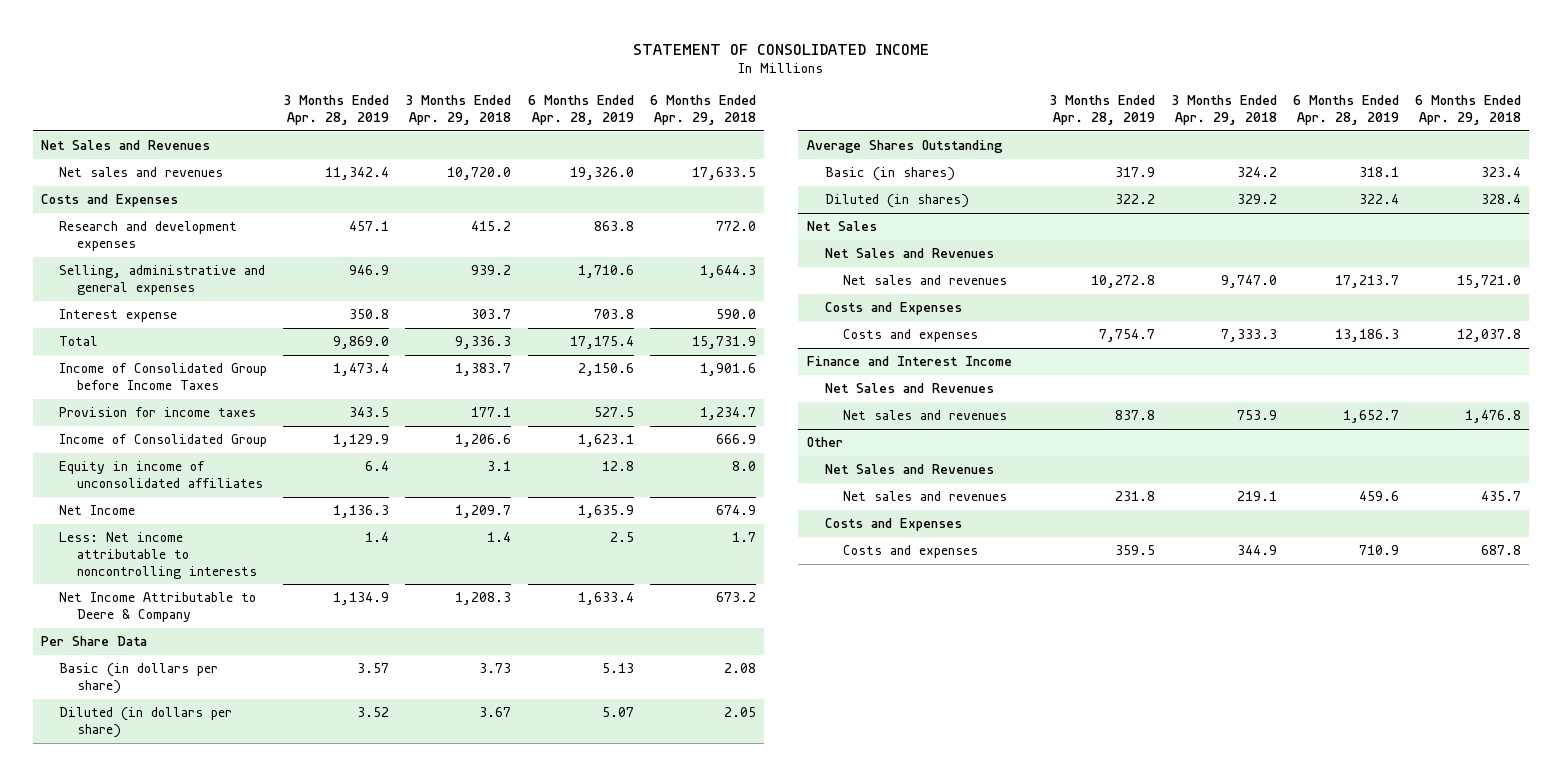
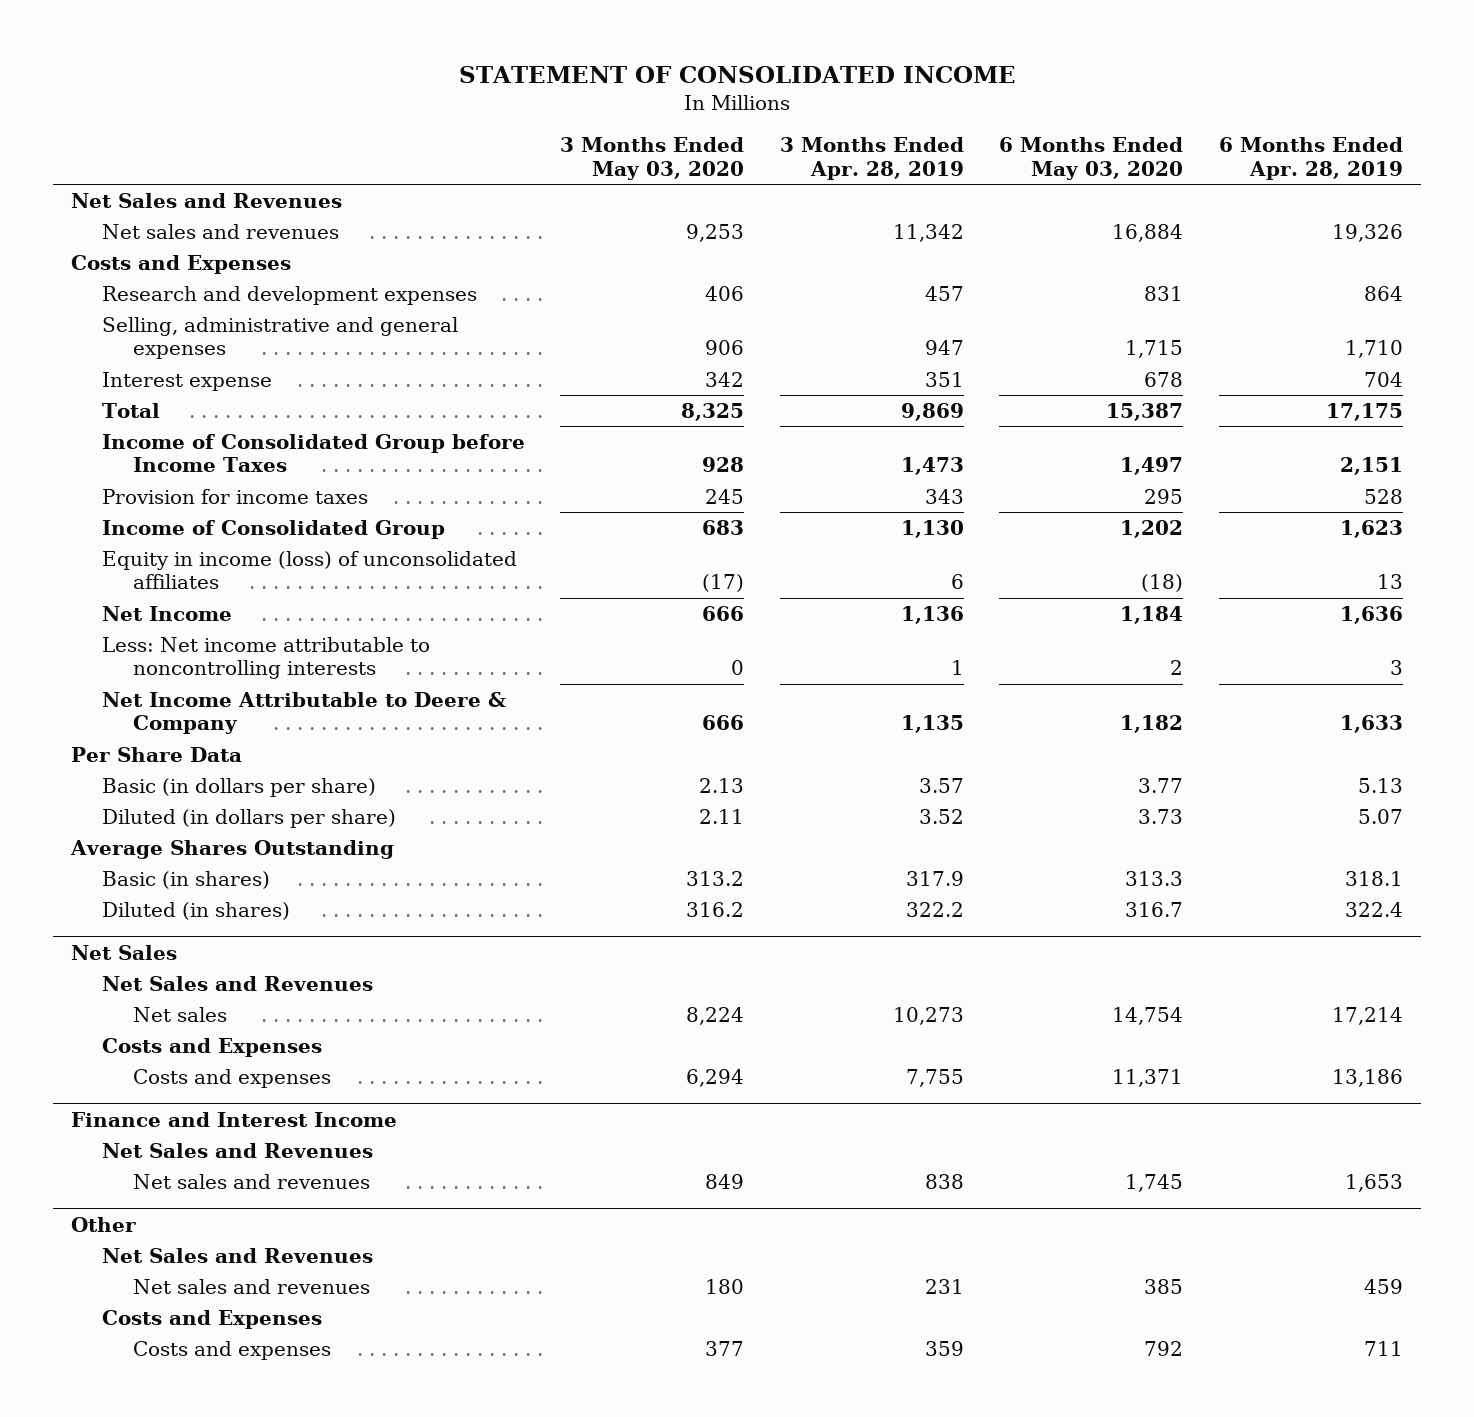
- | 3 Months Ended Apr. 28, 2019 | 3 Months Ended Apr. 29, 2018 | 6 Months Ended Apr. 28, 2019 | 6 Months Ended Apr. 29, 2018
+ | 3 Months Ended May 03, 2020 | 3 Months Ended Apr. 28, 2019 | 6 Months Ended May 03, 2020 | 6 Months Ended Apr. 28, 2019
- Net sales and revenues | 11,342.4 | 10,720.0 | 19,326.0 | 17,633.5
+ Net sales and revenues | 9,253 | 11,342 | 16,884 | 19,326
- Research and development expenses | 457.1 | 415.2 | 863.8 | 772.0
- Selling, administrative and general expenses | 946.9 | 939.2 | 1,710.6 | 1,644.3
- Interest expense | 350.8 | 303.7 | 703.8 | 590.0
- Total | 9,869.0 | 9,336.3 | 17,175.4 | 15,731.9
- Income of Consolidated Group before Income Taxes | 1,473.4 | 1,383.7 | 2,150.6 | 1,901.6
- Provision for income taxes | 343.5 | 177.1 | 527.5 | 1,234.7
- Income of Consolidated Group | 1,129.9 | 1,206.6 | 1,623.1 | 666.9
- Equity in income of unconsolidated affiliates | 6.4 | 3.1 | 12.8 | 8.0
- Net Income | 1,136.3 | 1,209.7 | 1,635.9 | 674.9
- Less: Net income attributable to noncontrolling interests | 1.4 | 1.4 | 2.5 | 1.7
- Net Income Attributable to Deere & Company | 1,134.9 | 1,208.3 | 1,633.4 | 673.2
+ Research and development expenses | 406 | 457 | 831 | 864
+ Selling, administrative and general expenses | 906 | 947 | 1,715 | 1,710
+ Interest expense | 342 | 351 | 678 | 704
+ Total | 8,325 | 9,869 | 15,387 | 17,175
+ Income of Consolidated Group before Income Taxes | 928 | 1,473 | 1,497 | 2,151
+ Provision for income taxes | 245 | 343 | 295 | 528
+ Income of Consolidated Group | 683 | 1,130 | 1,202 | 1,623
+ Equity in income (loss) of unconsolidated affiliates | (17) | 6 | (18) | 13
+ Net Income | 666 | 1,136 | 1,184 | 1,636
+ Less: Net income attributable to noncontrolling interests | 0 | 1 | 2 | 3
+ Net Income Attributable to Deere & Company | 666 | 1,135 | 1,182 | 1,633
@ Net Sales
- Net sales and revenues | 10,272.8 | 9,747.0 | 17,213.7 | 15,721.0
+ Net sales | 8,224 | 10,273 | 14,754 | 17,214
- Costs and expenses | 7,754.7 | 7,333.3 | 13,186.3 | 12,037.8
+ Costs and expenses | 6,294 | 7,755 | 11,371 | 13,186
@ Finance and Interest Income
- Net sales and revenues | 837.8 | 753.9 | 1,652.7 | 1,476.8
+ Net sales and revenues | 849 | 838 | 1,745 | 1,653
@ Other
- Net sales and revenues | 231.8 | 219.1 | 459.6 | 435.7
+ Net sales and revenues | 180 | 231 | 385 | 459
- Costs and expenses | 359.5 | 344.9 | 710.9 | 687.8
+ Costs and expenses | 377 | 359 | 792 | 711

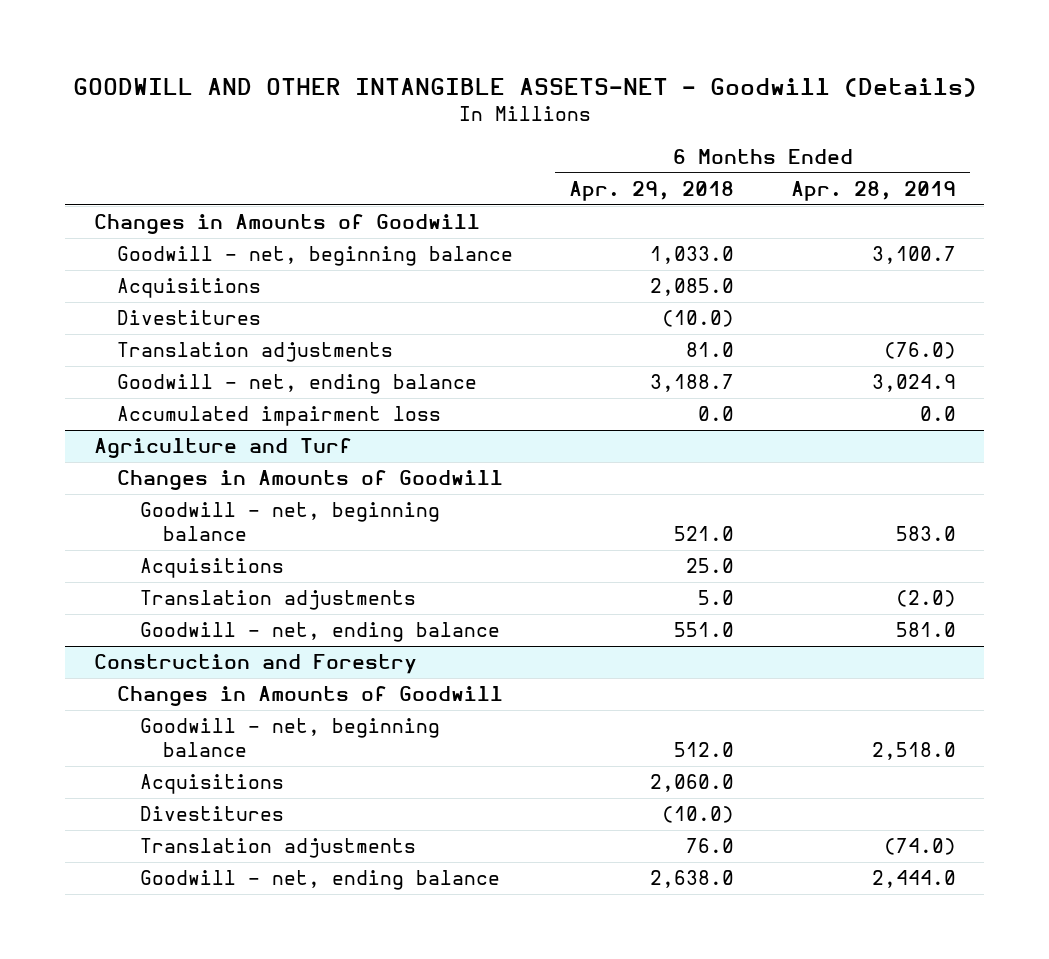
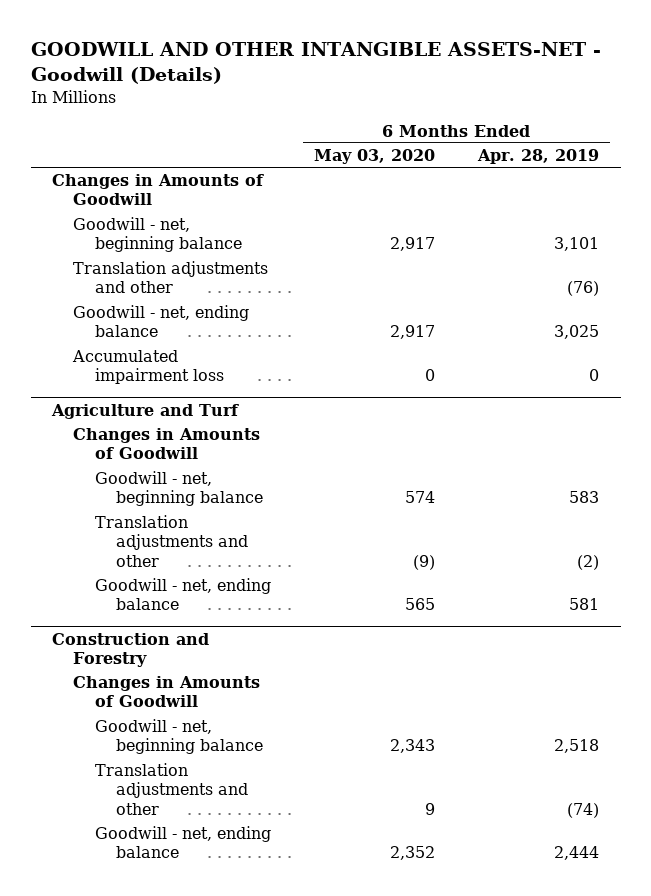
- | 6 Months Ended Apr. 29, 2018 | 6 Months Ended Apr. 28, 2019
+ | 6 Months Ended May 03, 2020 | 6 Months Ended Apr. 28, 2019
- Goodwill - net, beginning balance | 1,033.0 | 3,100.7
- Acquisitions | 2,085.0 |
- Divestitures | (10.0) |
- Translation adjustments | 81.0 | (76.0)
- Goodwill - net, ending balance | 3,188.7 | 3,024.9
- Accumulated impairment loss | 0.0 | 0.0
+ Goodwill - net, beginning balance | 2,917 | 3,101
+ Translation adjustments and other | | (76)
+ Goodwill - net, ending balance | 2,917 | 3,025
+ Accumulated impairment loss | 0 | 0
@ Agriculture and Turf
- Goodwill - net, beginning balance | 521.0 | 583.0
- Acquisitions | 25.0 |
- Translation adjustments | 5.0 | (2.0)
- Goodwill - net, ending balance | 551.0 | 581.0
+ Goodwill - net, beginning balance | 574 | 583
+ Translation adjustments and other | (9) | (2)
+ Goodwill - net, ending balance | 565 | 581
@ Construction and Forestry
- Goodwill - net, beginning balance | 512.0 | 2,518.0
- Acquisitions | 2,060.0 |
- Divestitures | (10.0) |
- Translation adjustments | 76.0 | (74.0)
- Goodwill - net, ending balance | 2,638.0 | 2,444.0
+ Goodwill - net, beginning balance | 2,343 | 2,518
+ Translation adjustments and other | 9 | (74)
+ Goodwill - net, ending balance | 2,352 | 2,444

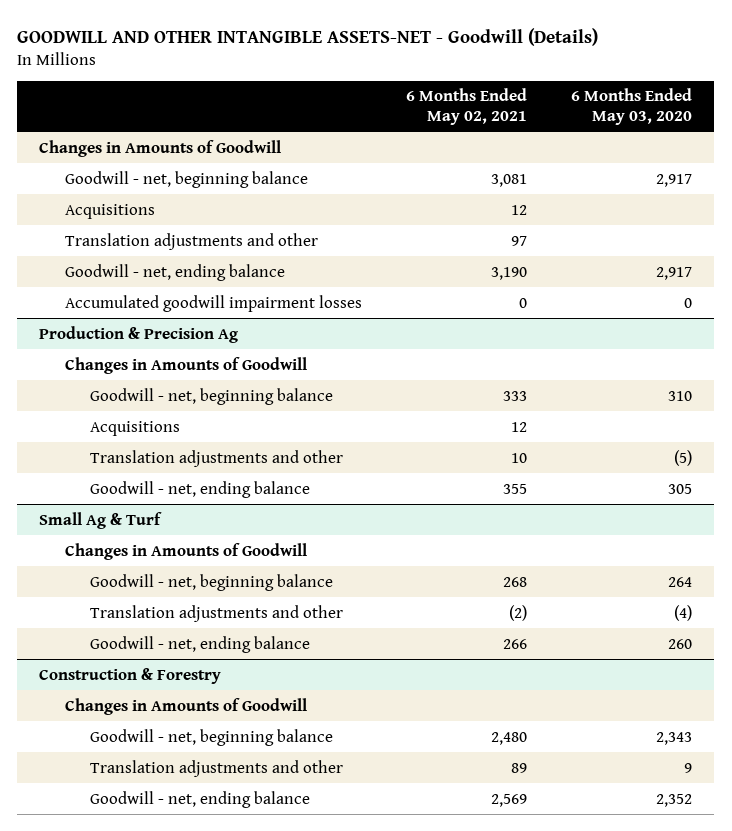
- | 6 Months Ended May 03, 2020 | 6 Months Ended Apr. 28, 2019
+ | 6 Months Ended May 02, 2021 | 6 Months Ended May 03, 2020
+ Acquisitions | 12 |
- Accumulated impairment loss | 0 | 0
- Agriculture and Turf
+ Accumulated goodwill impairment losses | 0 | 0
+ Production & Precision Ag
- Goodwill - net, beginning balance | 574 | 583
- Translation adjustments and other | (9) | (2)
- Goodwill - net, ending balance | 565 | 581
- Construction and Forestry
+ Goodwill - net, beginning balance | 333 | 310
+ Acquisitions | 12 |
+ Translation adjustments and other | 10 | (5)
+ Goodwill - net, ending balance | 355 | 305
+ Small Ag & Turf
+ Goodwill - net, beginning balance | 268 | 264
+ Translation adjustments and other | (2) | (4)
+ Goodwill - net, ending balance | 266 | 260
+ Construction & Forestry
+ Changes in Amounts of Goodwill

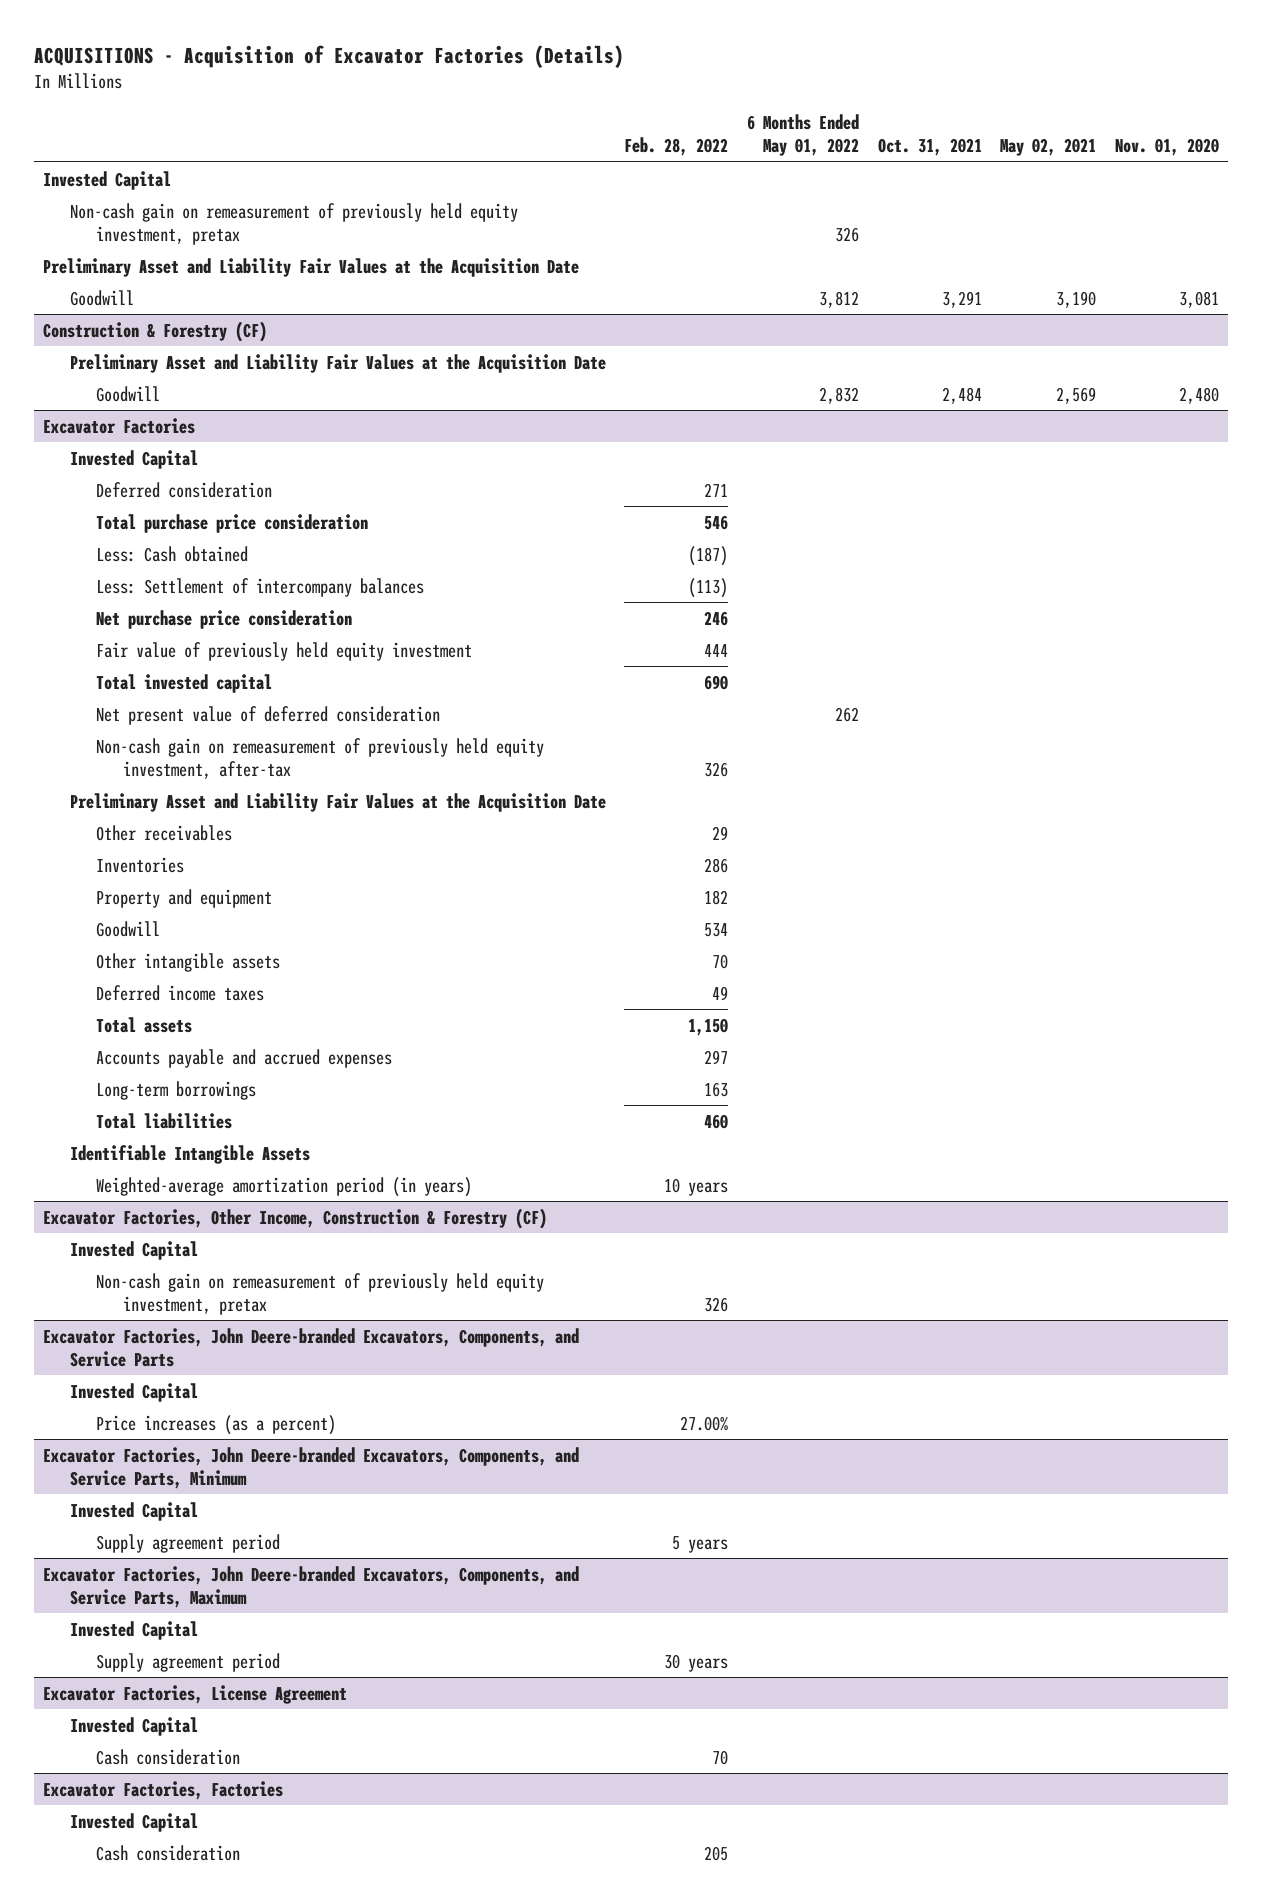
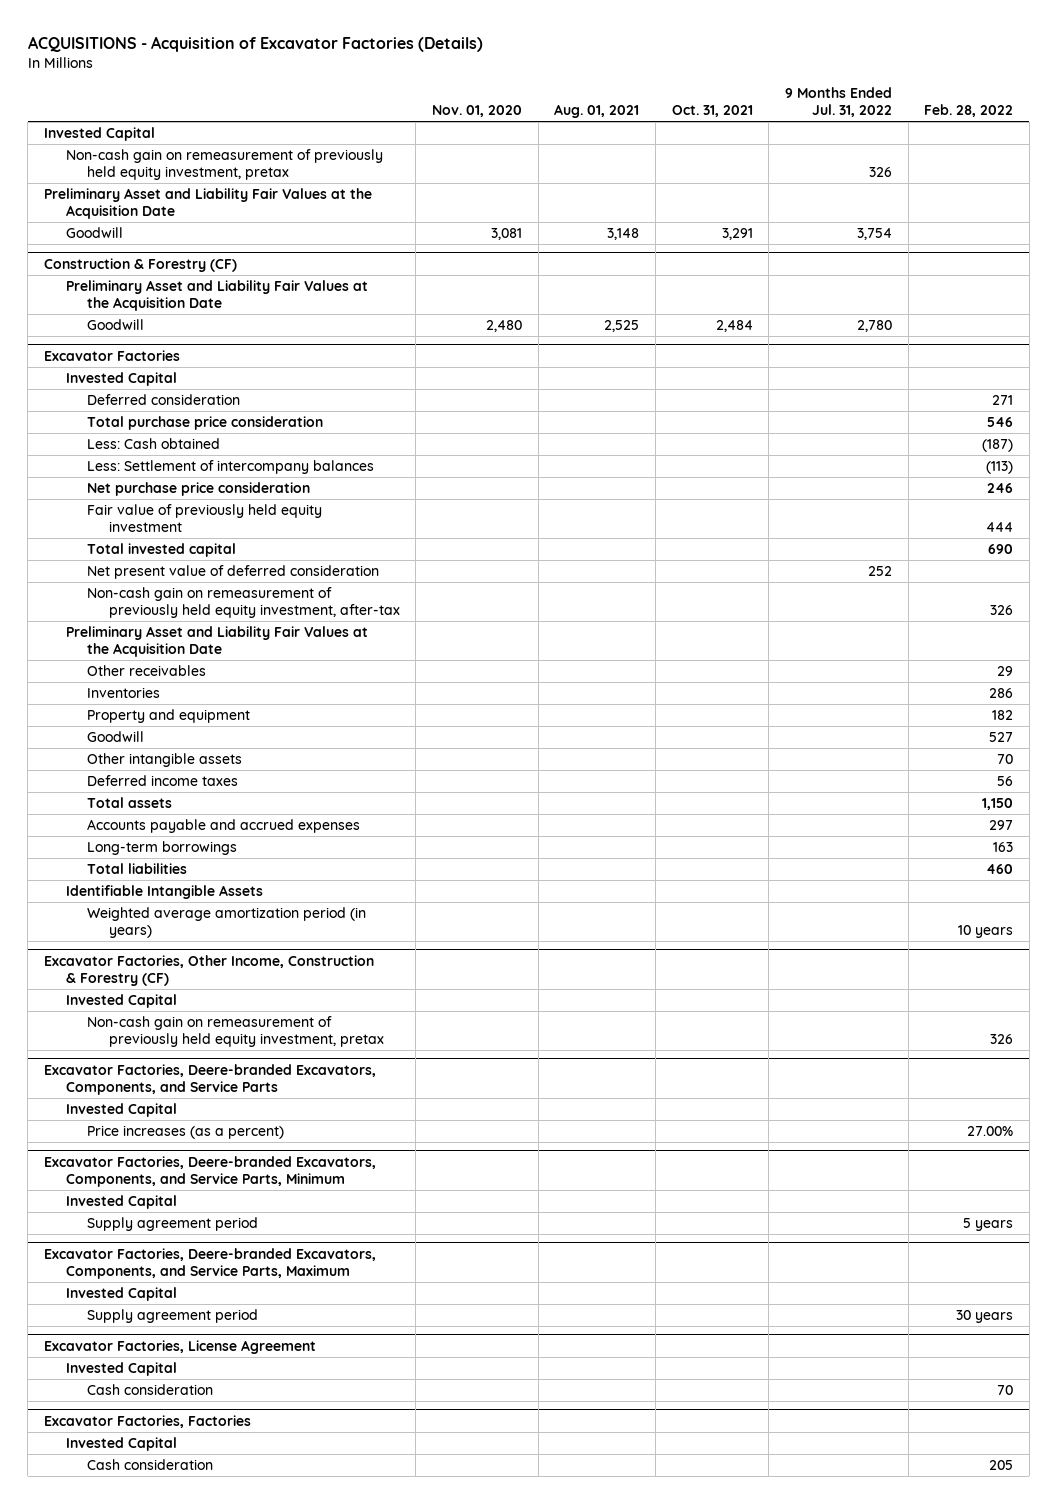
- | Feb. 28, 2022 | 6 Months Ended May 01, 2022 | Oct. 31, 2021 | May 02, 2021 | Nov. 01, 2020
+ | Nov. 01, 2020 | Aug. 01, 2021 | Oct. 31, 2021 | 9 Months Ended Jul. 31, 2022 | Feb. 28, 2022
@ Excavator Factories
- Goodwill | 534 | | | |
+ Goodwill | | | | | 527
- Deferred income taxes | 49 | | | |
+ Deferred income taxes | | | | | 56
- Weighted-average amortization period (in years) | 10 years | | | |
+ Weighted average amortization period (in years) | | | | | 10 years
- Excavator Factories, John Deere-branded Excavators, Components, and Service Parts
+ Excavator Factories, Deere-branded Excavators, Components, and Service Parts
- Excavator Factories, John Deere-branded Excavators, Components, and Service Parts, Minimum
+ Excavator Factories, Deere-branded Excavators, Components, and Service Parts, Minimum
- Excavator Factories, John Deere-branded Excavators, Components, and Service Parts, Maximum
+ Excavator Factories, Deere-branded Excavators, Components, and Service Parts, Maximum

